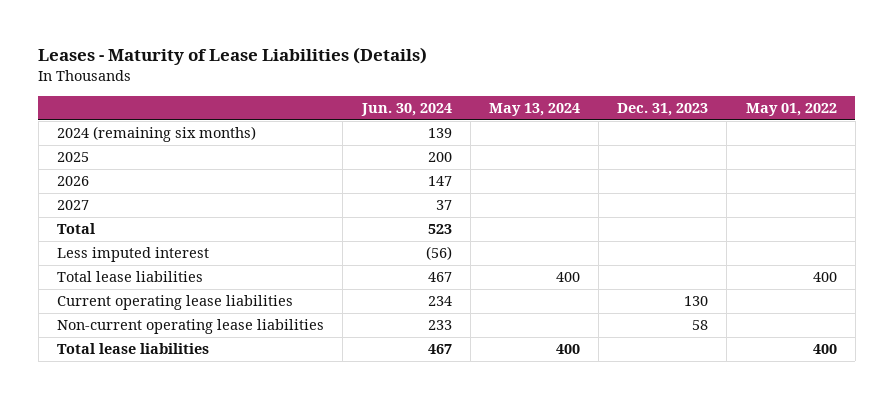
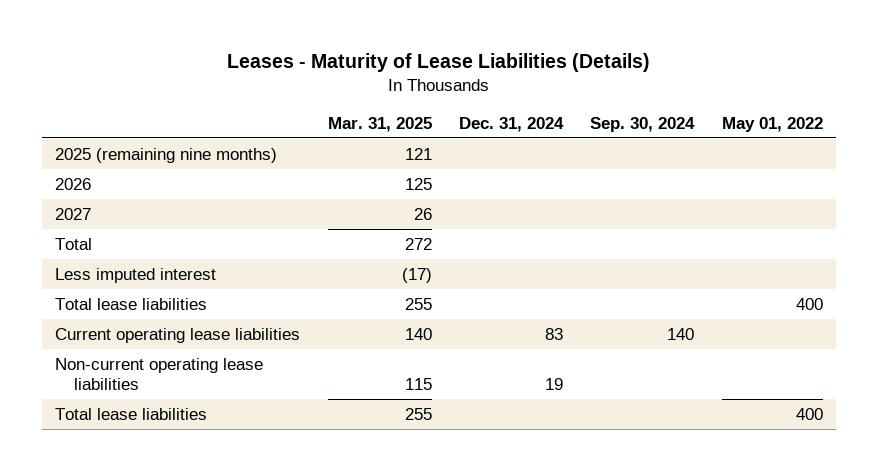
- | Jun. 30, 2024 | May 13, 2024 | Dec. 31, 2023 | May 01, 2022
+ | Mar. 31, 2025 | Dec. 31, 2024 | Sep. 30, 2024 | May 01, 2022
- 2024 (remaining six months) | 139 | | |
- 2025 | 200 | | |
+ 2025 (remaining nine months) | 121 | | |

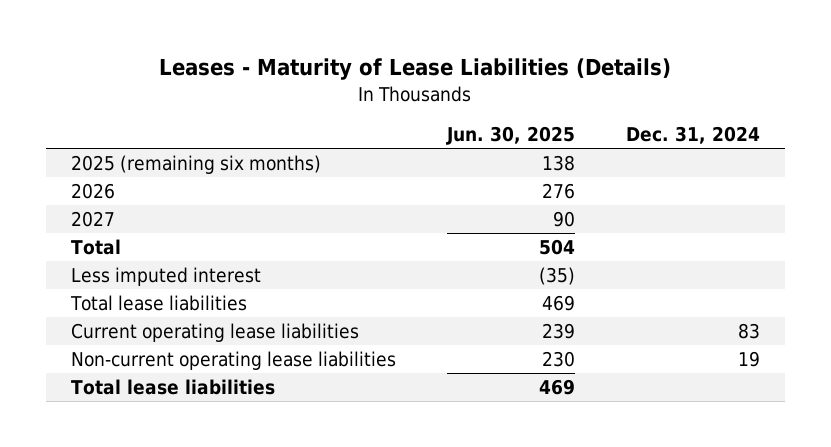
- | Mar. 31, 2025 | Dec. 31, 2024 | Sep. 30, 2024 | May 01, 2022
+ | Jun. 30, 2025 | Dec. 31, 2024
- 2025 (remaining nine months) | 121 | | |
+ 2025 (remaining six months) | 138 |

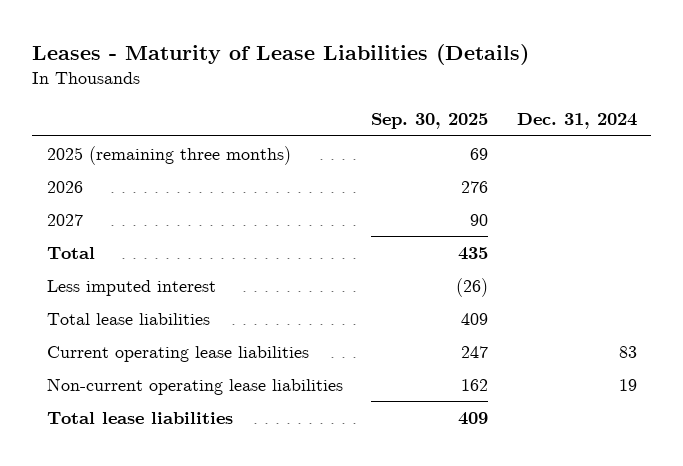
- | Jun. 30, 2025 | Dec. 31, 2024
+ | Sep. 30, 2025 | Dec. 31, 2024
- 2025 (remaining six months) | 138 |
+ 2025 (remaining three months) | 69 |

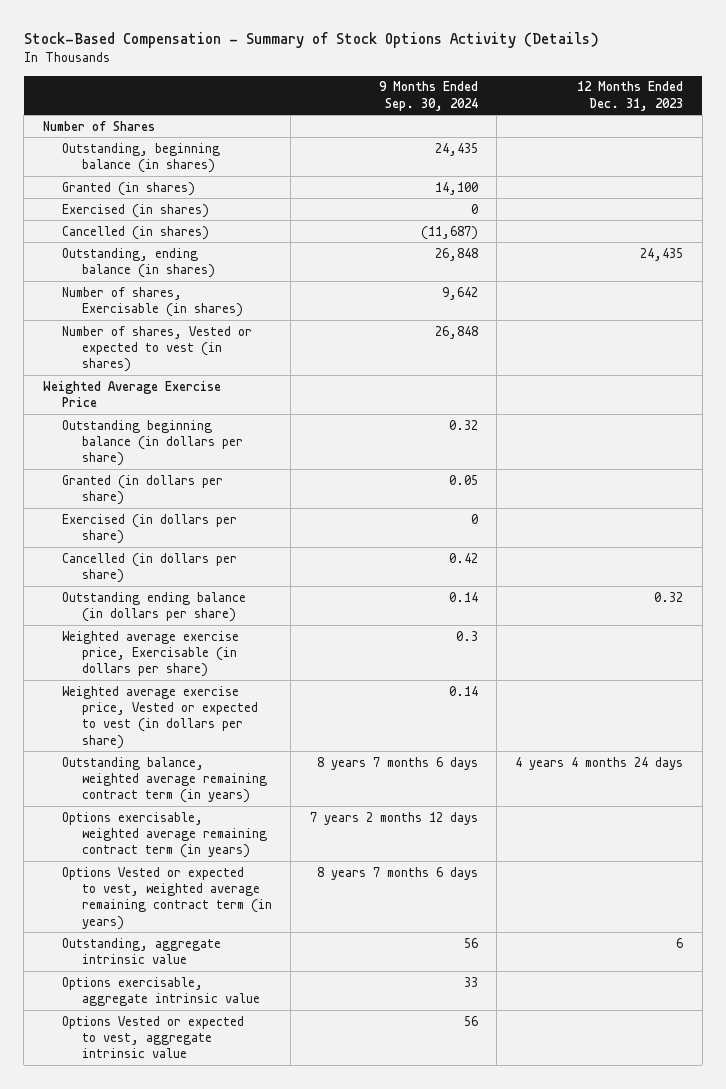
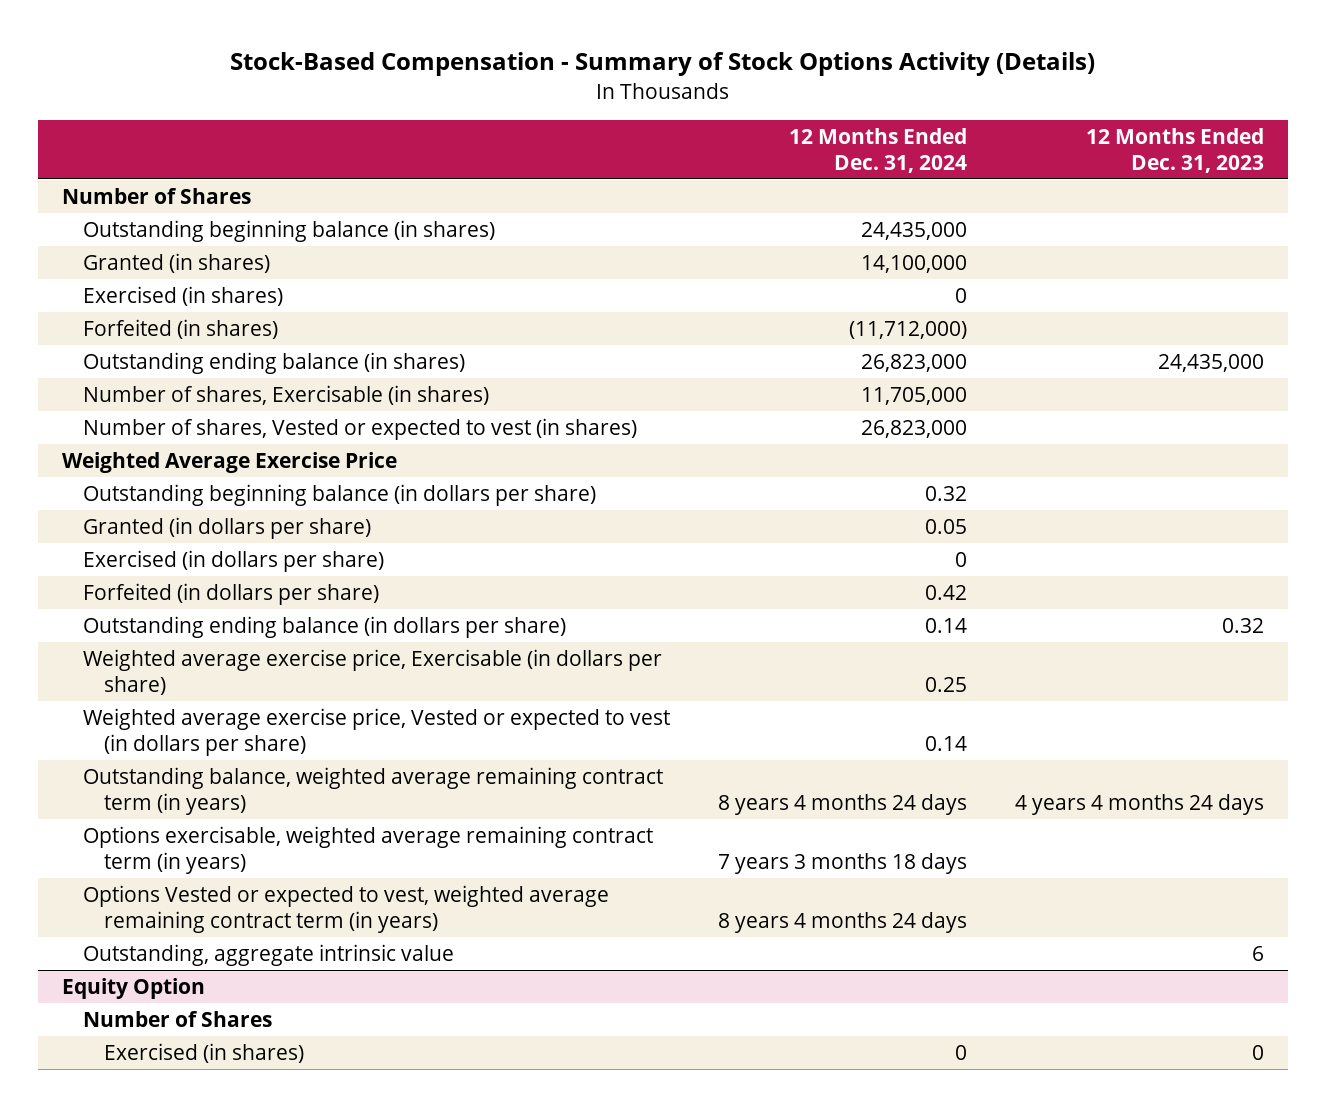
- | 9 Months Ended Sep. 30, 2024 | 12 Months Ended Dec. 31, 2023
+ | 12 Months Ended Dec. 31, 2024 | 12 Months Ended Dec. 31, 2023
- Outstanding, beginning balance (in shares) | 24,435 |
+ Outstanding beginning balance (in shares) | 24,435,000 |
- Cancelled (in shares) | (11,687) |
- Outstanding, ending balance (in shares) | 26,848 | 24,435
+ Forfeited (in shares) | (11,712,000) |
+ Outstanding ending balance (in shares) | 26,823,000 | 24,435,000
- Cancelled (in dollars per share) | 0.42 |
+ Forfeited (in dollars per share) | 0.42 |
- Options exercisable, aggregate intrinsic value | 33 |
- Options Vested or expected to vest, aggregate intrinsic value | 56 |
+ Equity Option
+ Number of Shares
+ Exercised (in shares) | 0 | 0

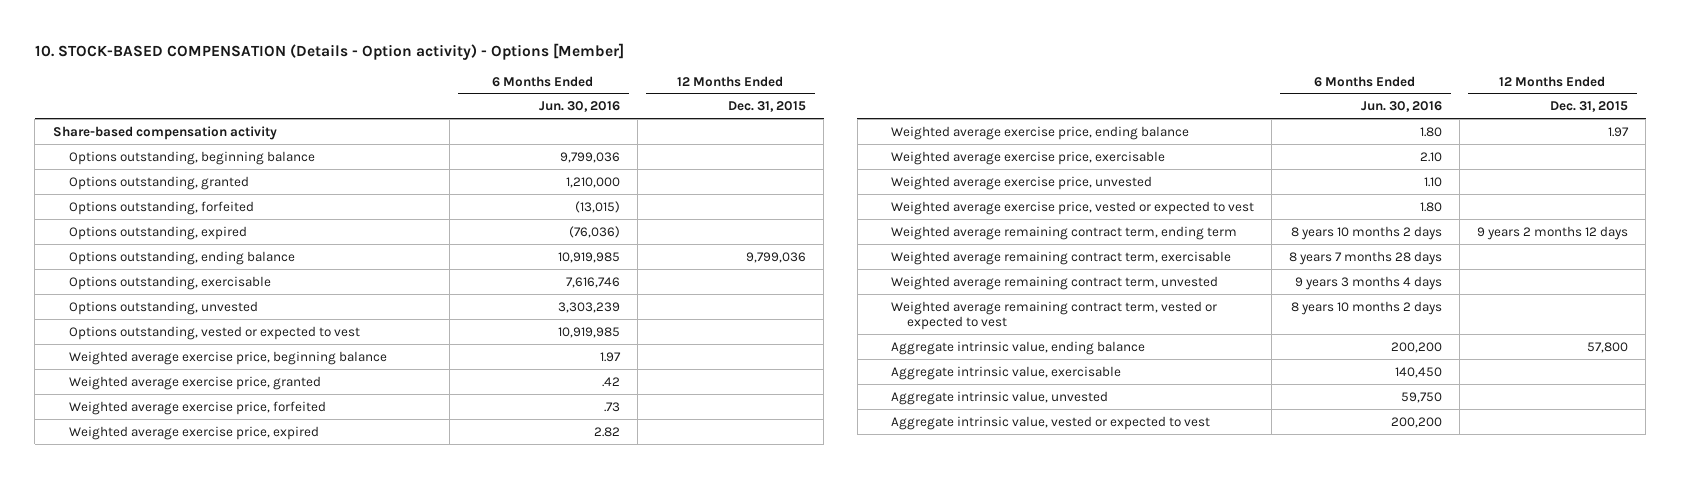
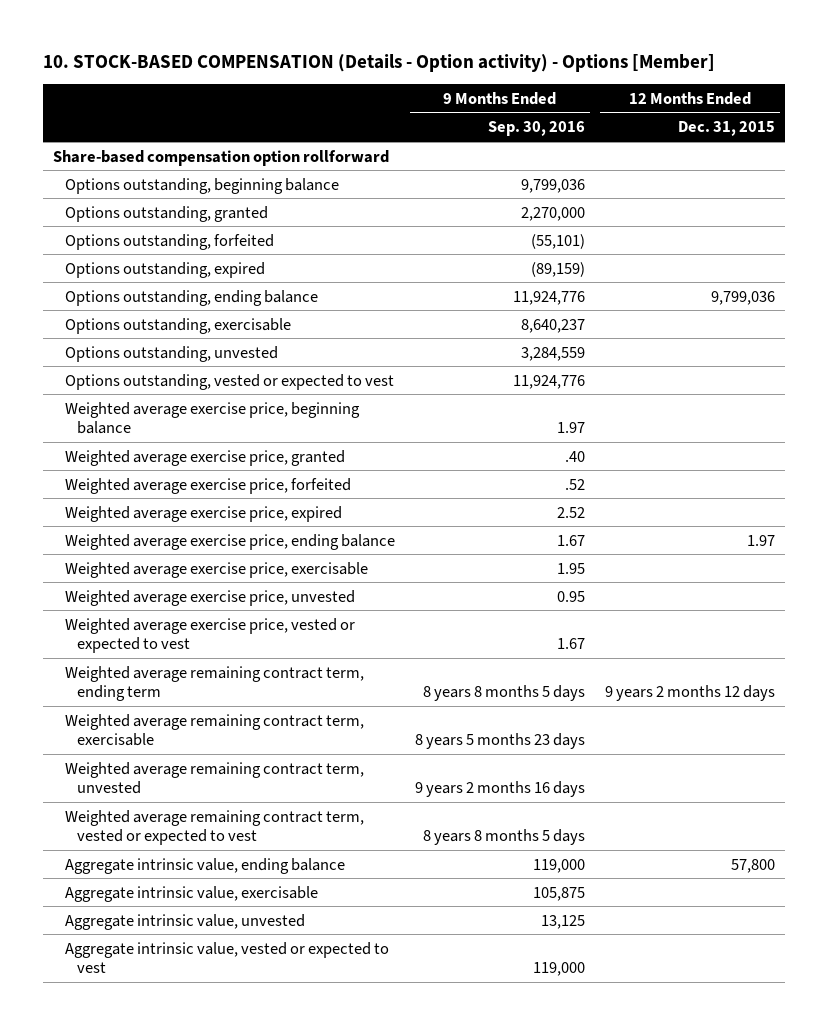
- | 6 Months Ended Jun. 30, 2016 | 12 Months Ended Dec. 31, 2015
+ | 9 Months Ended Sep. 30, 2016 | 12 Months Ended Dec. 31, 2015
- Share-based compensation activity
+ Share-based compensation option rollforward

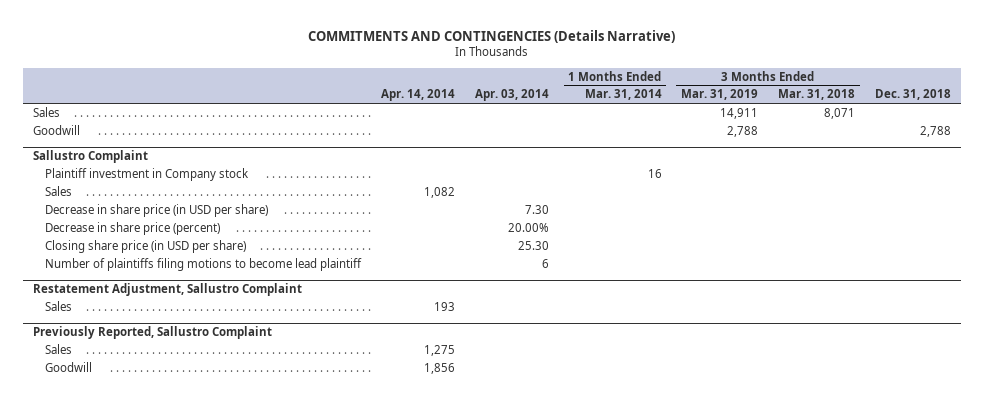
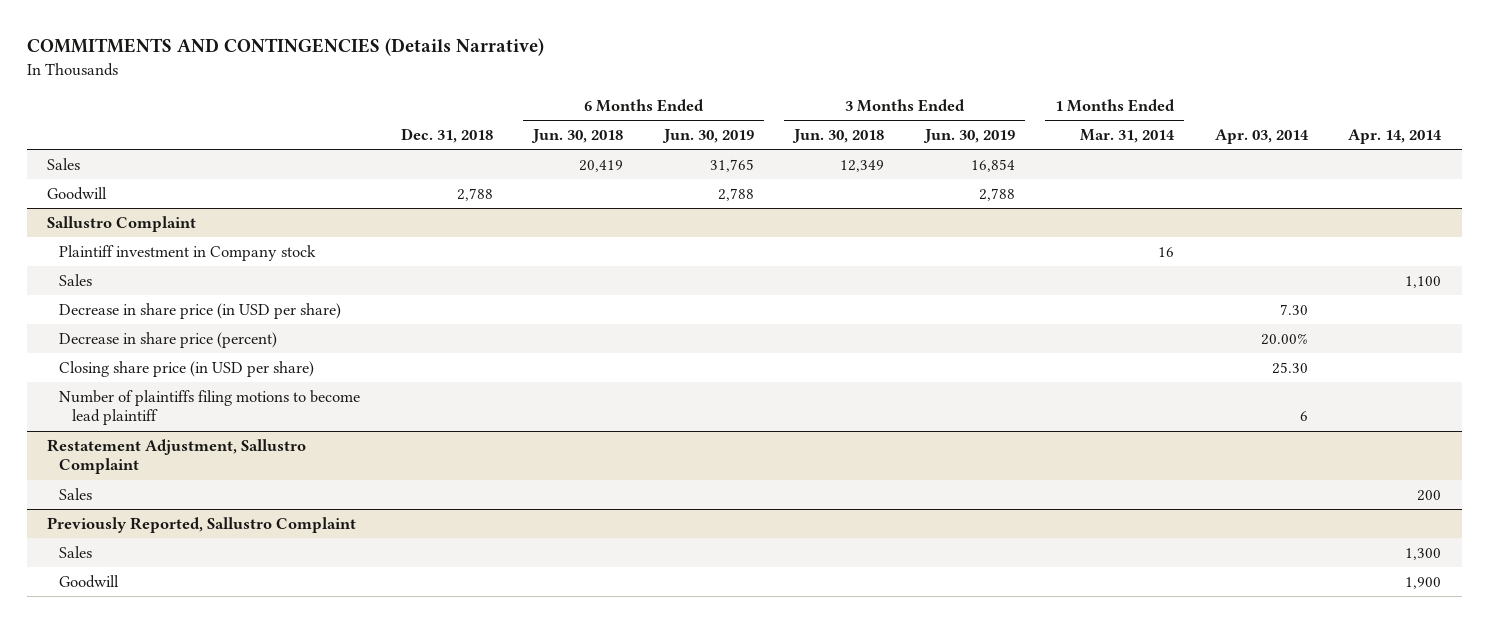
- | Apr. 14, 2014 | Apr. 03, 2014 | 1 Months Ended Mar. 31, 2014 | 3 Months Ended Mar. 31, 2019 | 3 Months Ended Mar. 31, 2018 | Dec. 31, 2018
+ | Dec. 31, 2018 | 6 Months Ended Jun. 30, 2018 | 6 Months Ended Jun. 30, 2019 | 3 Months Ended Jun. 30, 2018 | 3 Months Ended Jun. 30, 2019 | 1 Months Ended Mar. 31, 2014 | Apr. 03, 2014 | Apr. 14, 2014
@ Sallustro Complaint
- Sales | 1,082 | | | | |
+ Sales | | | | | | | | 1,100
@ Restatement Adjustment, Sallustro Complaint
- Sales | 193 | | | | |
+ Sales | | | | | | | | 200
@ Previously Reported, Sallustro Complaint
- Sales | 1,275 | | | | |
- Goodwill | 1,856 | | | | |
+ Sales | | | | | | | | 1,300
+ Goodwill | | | | | | | | 1,900

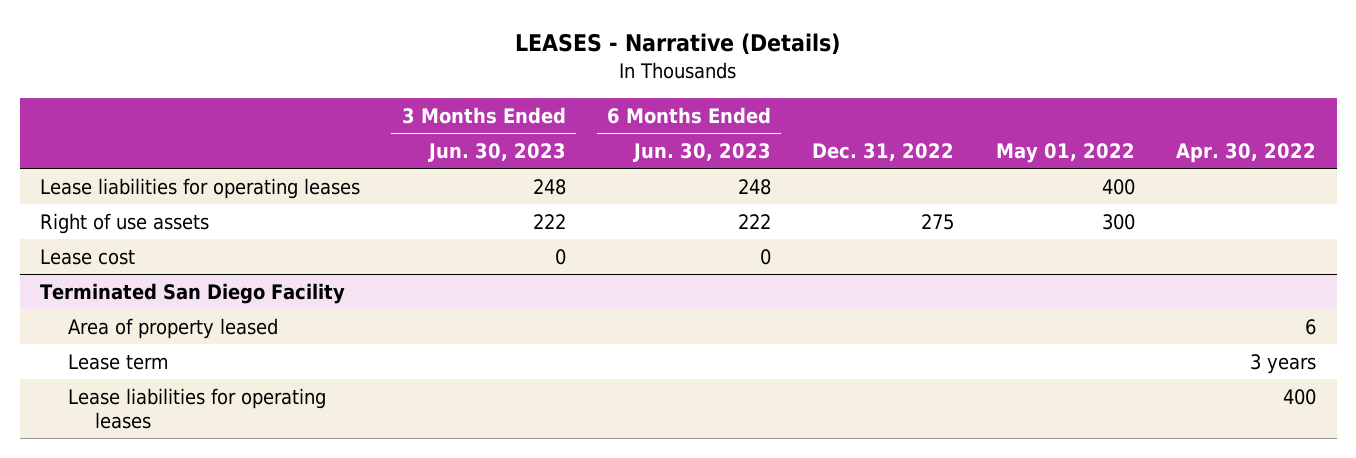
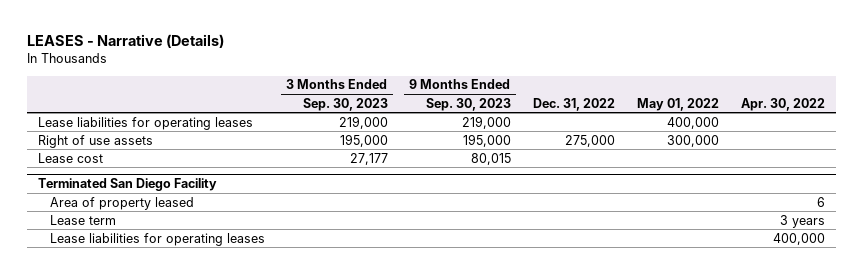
- | 3 Months Ended Jun. 30, 2023 | 6 Months Ended Jun. 30, 2023 | Dec. 31, 2022 | May 01, 2022 | Apr. 30, 2022
+ | 3 Months Ended Sep. 30, 2023 | 9 Months Ended Sep. 30, 2023 | Dec. 31, 2022 | May 01, 2022 | Apr. 30, 2022
- Lease liabilities for operating leases | 248 | 248 | | 400 |
- Right of use assets | 222 | 222 | 275 | 300 |
+ Lease liabilities for operating leases | 219,000 | 219,000 | | 400,000 |
+ Right of use assets | 195,000 | 195,000 | 275,000 | 300,000 |
@ Terminated San Diego Facility
- Lease liabilities for operating leases | | | | | 400
+ Lease liabilities for operating leases | | | | | 400,000

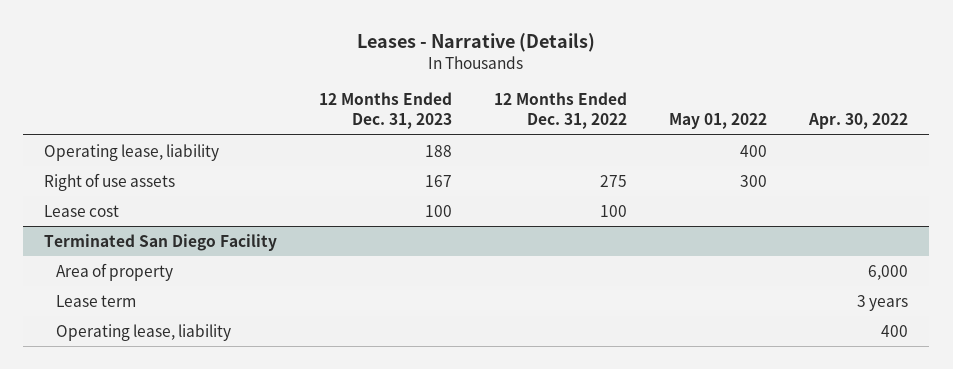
- LEASES - Narrative (Details)
+ Leases - Narrative (Details)
- | 3 Months Ended Sep. 30, 2023 | 9 Months Ended Sep. 30, 2023 | Dec. 31, 2022 | May 01, 2022 | Apr. 30, 2022
+ | 12 Months Ended Dec. 31, 2023 | 12 Months Ended Dec. 31, 2022 | May 01, 2022 | Apr. 30, 2022
- Lease liabilities for operating leases | 219,000 | 219,000 | | 400,000 |
- Right of use assets | 195,000 | 195,000 | 275,000 | 300,000 |
+ Operating lease, liability | 188 | | 400 |
+ Right of use assets | 167 | 275 | 300 |
@ Terminated San Diego Facility
- Area of property leased | | | | | 6
+ Area of property | | | | 6,000
- Lease liabilities for operating leases | | | | | 400,000
+ Operating lease, liability | | | | 400

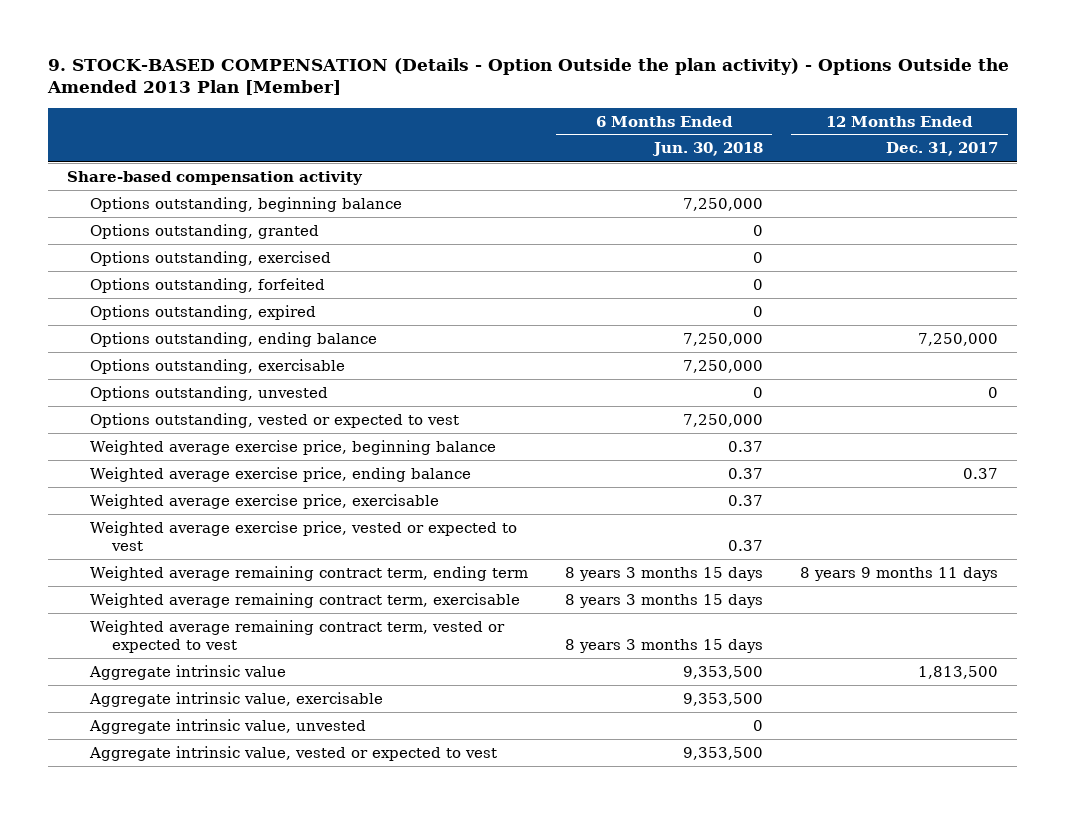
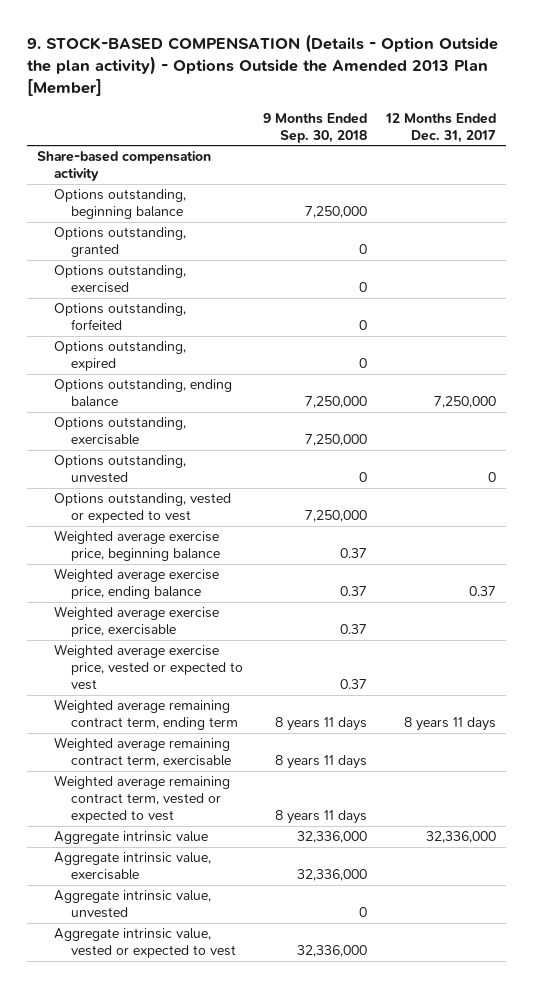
- | 6 Months Ended Jun. 30, 2018 | 12 Months Ended Dec. 31, 2017
+ | 9 Months Ended Sep. 30, 2018 | 12 Months Ended Dec. 31, 2017
- Weighted average remaining contract term, ending term | 8 years 3 months 15 days | 8 years 9 months 11 days
+ Weighted average remaining contract term, ending term | 8 years 11 days | 8 years 11 days
- Aggregate intrinsic value | 9,353,500 | 1,813,500
+ Aggregate intrinsic value | 32,336,000 | 32,336,000

